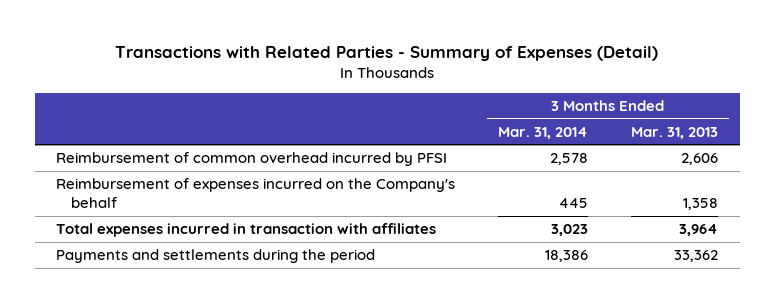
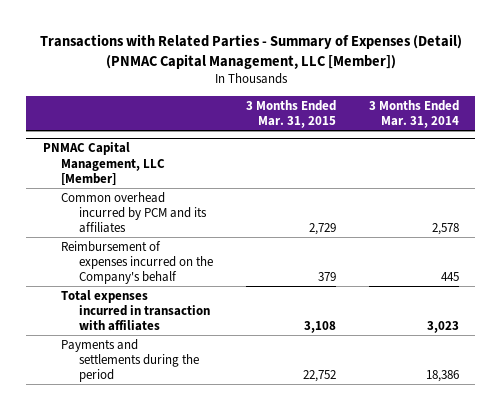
- Transactions with Related Parties - Summary of Expenses (Detail)
+ Transactions with Related Parties - Summary of Expenses (Detail) (PNMAC Capital Management, LLC [Member])
- | 3 Months Ended Mar. 31, 2014 | 3 Months Ended Mar. 31, 2013
+ | 3 Months Ended Mar. 31, 2015 | 3 Months Ended Mar. 31, 2014
- Reimbursement of common overhead incurred by PFSI | 2,578 | 2,606
+ PNMAC Capital Management, LLC [Member]
+ Common overhead incurred by PCM and its affiliates | 2,729 | 2,578

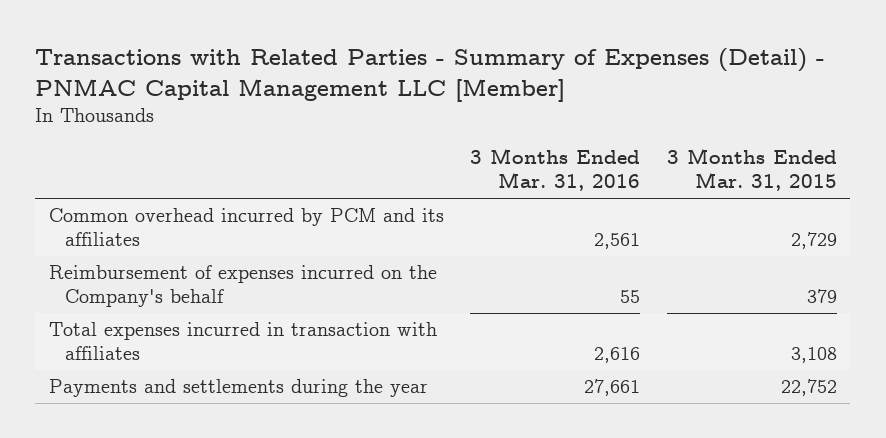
- Transactions with Related Parties - Summary of Expenses (Detail) (PNMAC Capital Management, LLC [Member])
+ Transactions with Related Parties - Summary of Expenses (Detail) - PNMAC Capital Management LLC [Member]
- | 3 Months Ended Mar. 31, 2015 | 3 Months Ended Mar. 31, 2014
+ | 3 Months Ended Mar. 31, 2016 | 3 Months Ended Mar. 31, 2015
- PNMAC Capital Management, LLC [Member]
- Payments and settlements during the period | 22,752 | 18,386
+ Payments and settlements during the year | 27,661 | 22,752

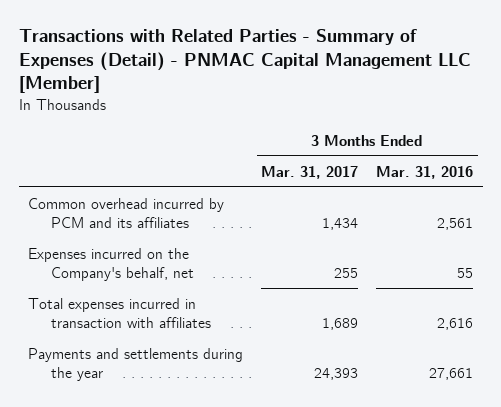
- | 3 Months Ended Mar. 31, 2016 | 3 Months Ended Mar. 31, 2015
+ | 3 Months Ended Mar. 31, 2017 | 3 Months Ended Mar. 31, 2016
- Reimbursement of expenses incurred on the Company's behalf | 55 | 379
+ Expenses incurred on the Company's behalf, net | 255 | 55

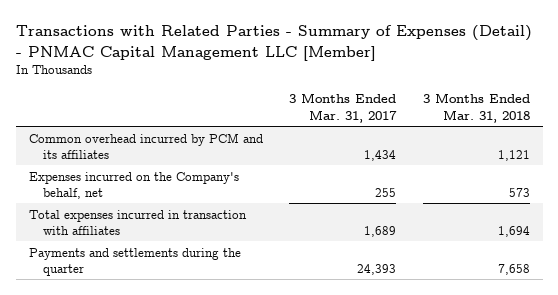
- | 3 Months Ended Mar. 31, 2017 | 3 Months Ended Mar. 31, 2016
+ | 3 Months Ended Mar. 31, 2017 | 3 Months Ended Mar. 31, 2018
- Payments and settlements during the year | 24,393 | 27,661
+ Payments and settlements during the quarter | 24,393 | 7,658

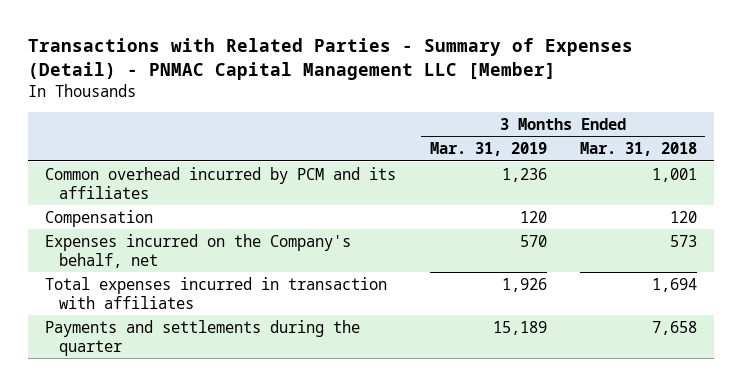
- | 3 Months Ended Mar. 31, 2017 | 3 Months Ended Mar. 31, 2018
+ | 3 Months Ended Mar. 31, 2019 | 3 Months Ended Mar. 31, 2018
- Common overhead incurred by PCM and its affiliates | 1,434 | 1,121
+ Common overhead incurred by PCM and its affiliates | 1,236 | 1,001
+ Compensation | 120 | 120

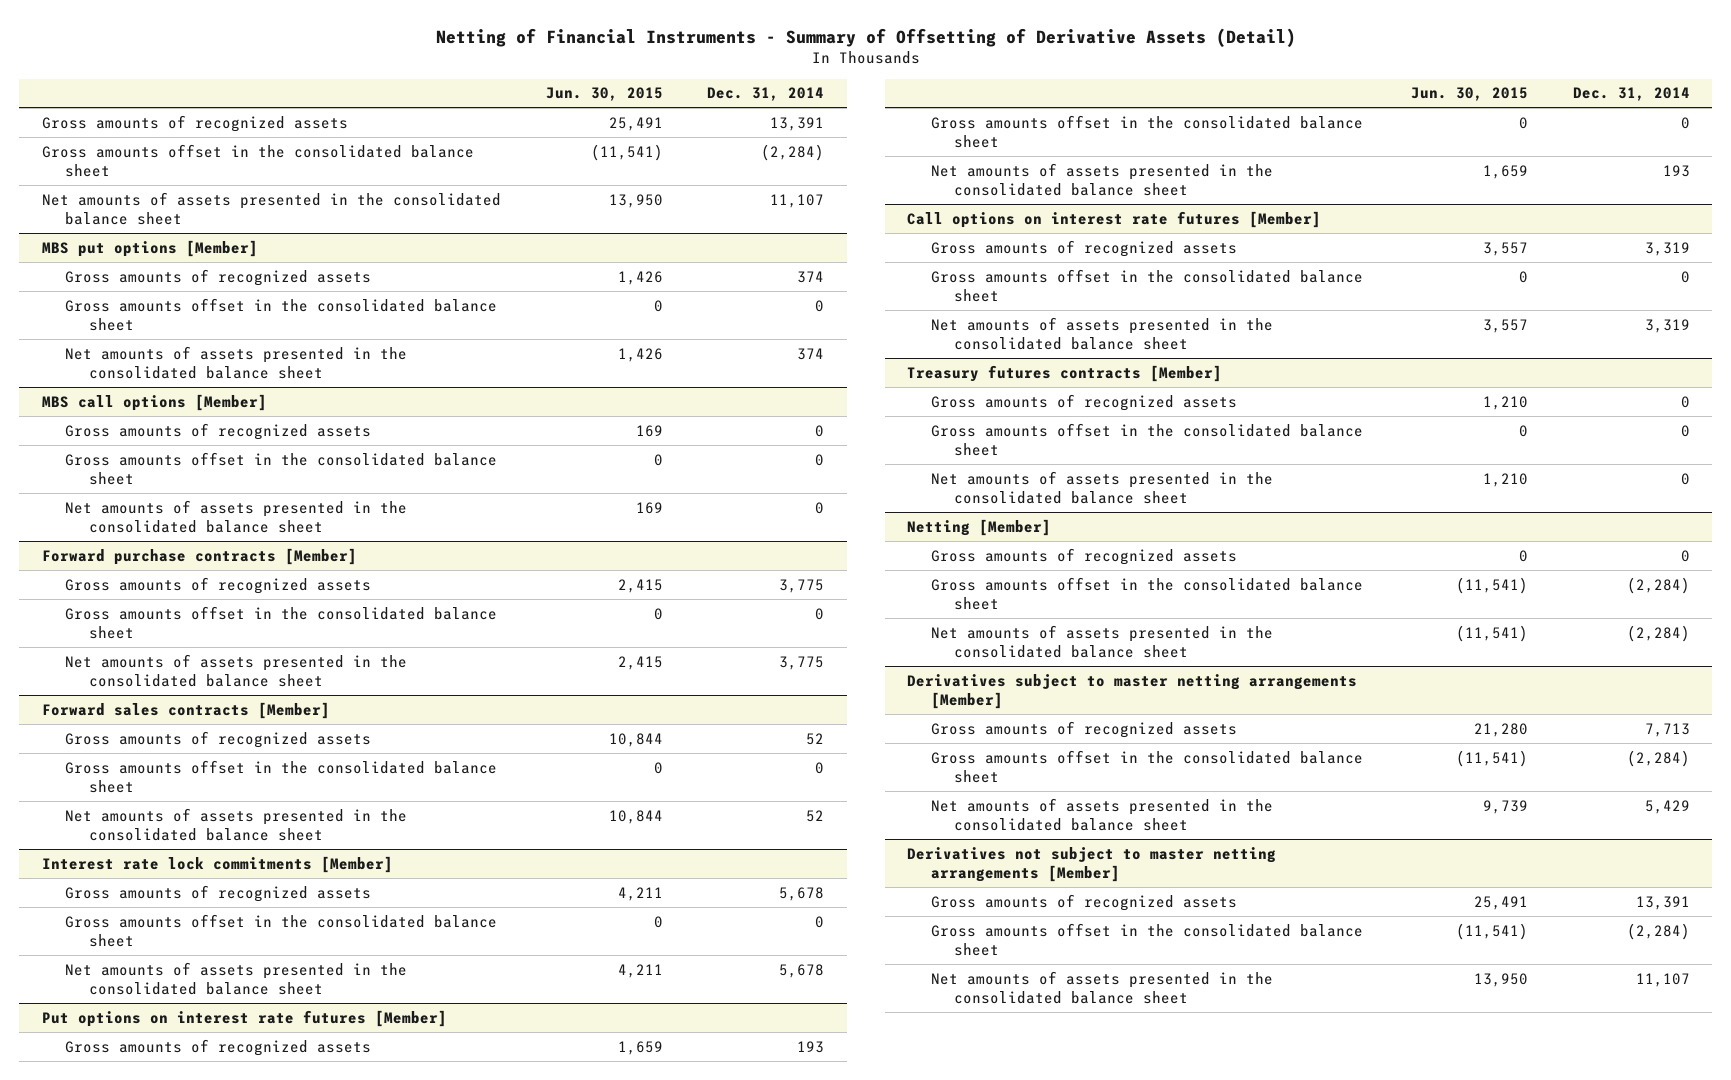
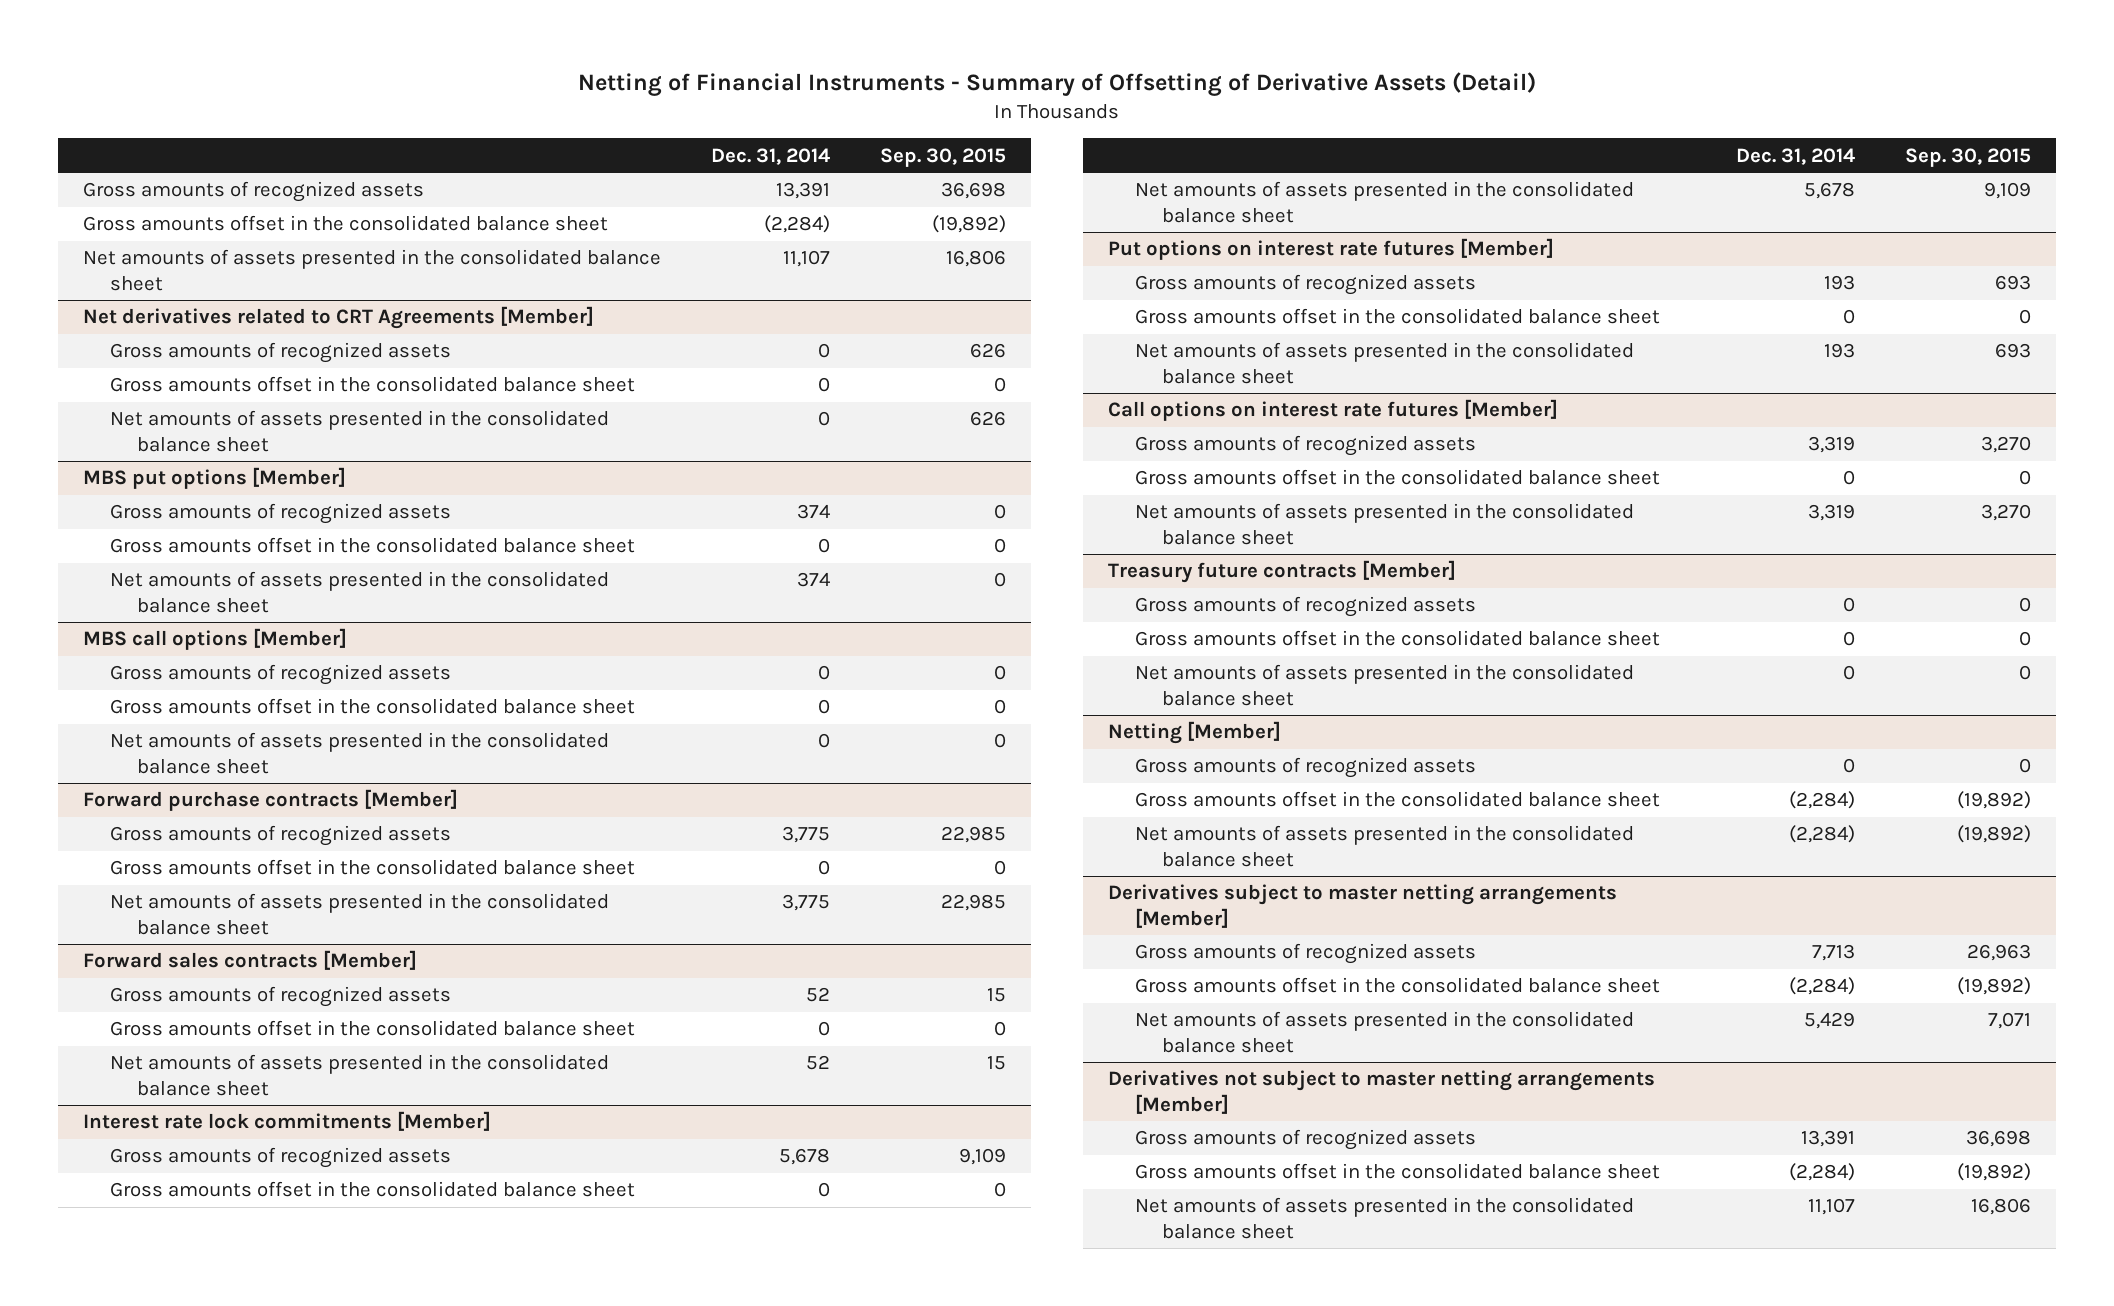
- | Jun. 30, 2015 | Dec. 31, 2014
+ | Dec. 31, 2014 | Sep. 30, 2015
+ Net derivatives related to CRT Agreements [Member]
+ Gross amounts of recognized assets | 0 | 626
+ Gross amounts offset in the consolidated balance sheet | 0 | 0
+ Net amounts of assets presented in the consolidated balance sheet | 0 | 626
- Treasury futures contracts [Member]
+ Treasury future contracts [Member]

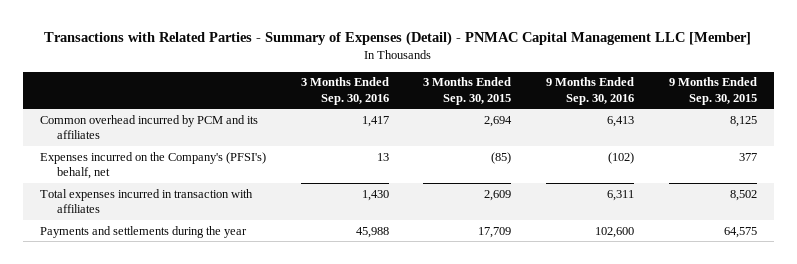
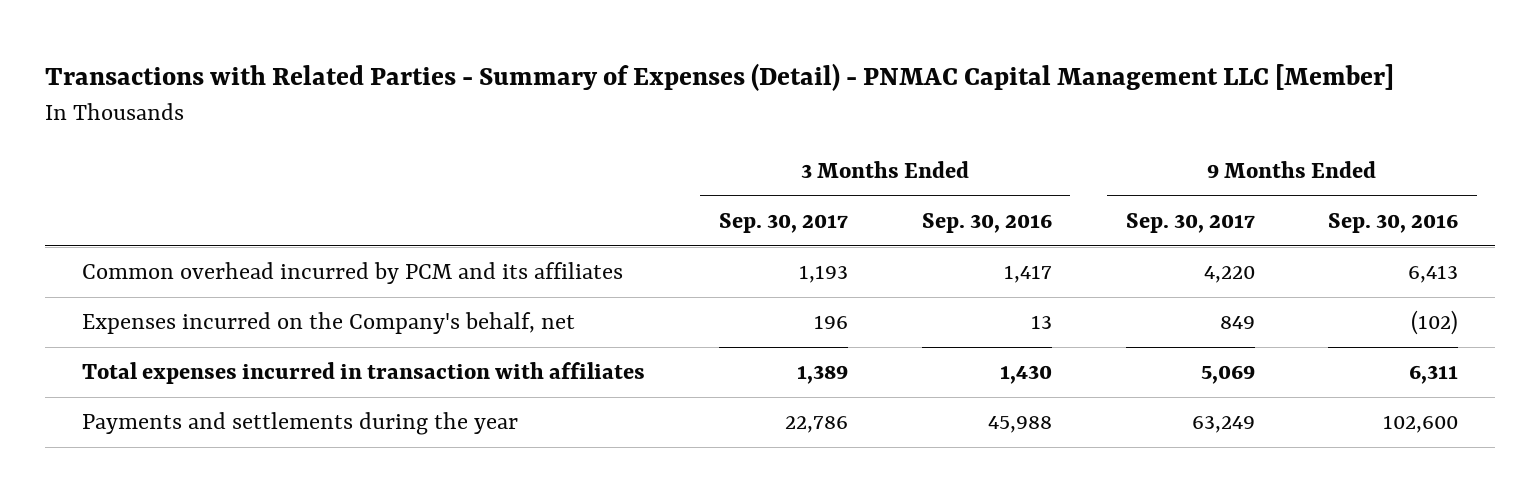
- | 3 Months Ended Sep. 30, 2016 | 3 Months Ended Sep. 30, 2015 | 9 Months Ended Sep. 30, 2016 | 9 Months Ended Sep. 30, 2015
+ | 3 Months Ended Sep. 30, 2017 | 3 Months Ended Sep. 30, 2016 | 9 Months Ended Sep. 30, 2017 | 9 Months Ended Sep. 30, 2016
- Expenses incurred on the Company's (PFSI's) behalf, net | 13 | (85) | (102) | 377
+ Expenses incurred on the Company's behalf, net | 196 | 13 | 849 | (102)

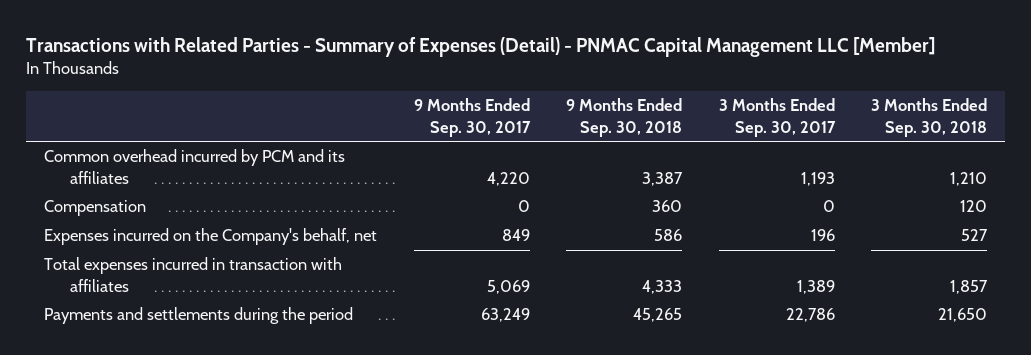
- | 3 Months Ended Sep. 30, 2017 | 3 Months Ended Sep. 30, 2016 | 9 Months Ended Sep. 30, 2017 | 9 Months Ended Sep. 30, 2016
+ | 9 Months Ended Sep. 30, 2017 | 9 Months Ended Sep. 30, 2018 | 3 Months Ended Sep. 30, 2017 | 3 Months Ended Sep. 30, 2018
+ Compensation | 0 | 360 | 0 | 120
- Payments and settlements during the year | 22,786 | 45,988 | 63,249 | 102,600
+ Payments and settlements during the period | 63,249 | 45,265 | 22,786 | 21,650

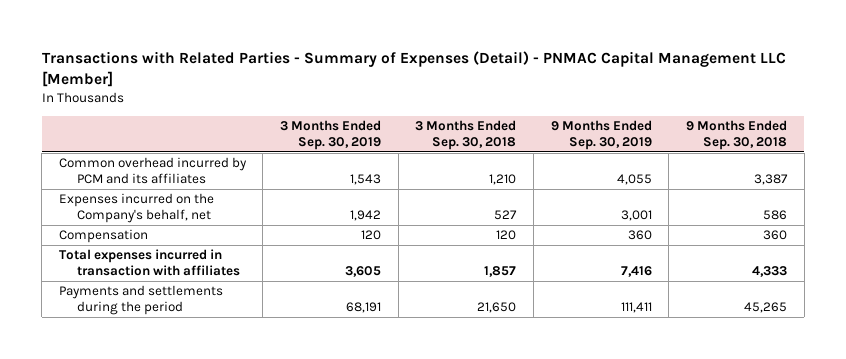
- | 9 Months Ended Sep. 30, 2017 | 9 Months Ended Sep. 30, 2018 | 3 Months Ended Sep. 30, 2017 | 3 Months Ended Sep. 30, 2018
+ | 3 Months Ended Sep. 30, 2019 | 3 Months Ended Sep. 30, 2018 | 9 Months Ended Sep. 30, 2019 | 9 Months Ended Sep. 30, 2018
moved down: Compensation | 120 | 120 | 360 | 360

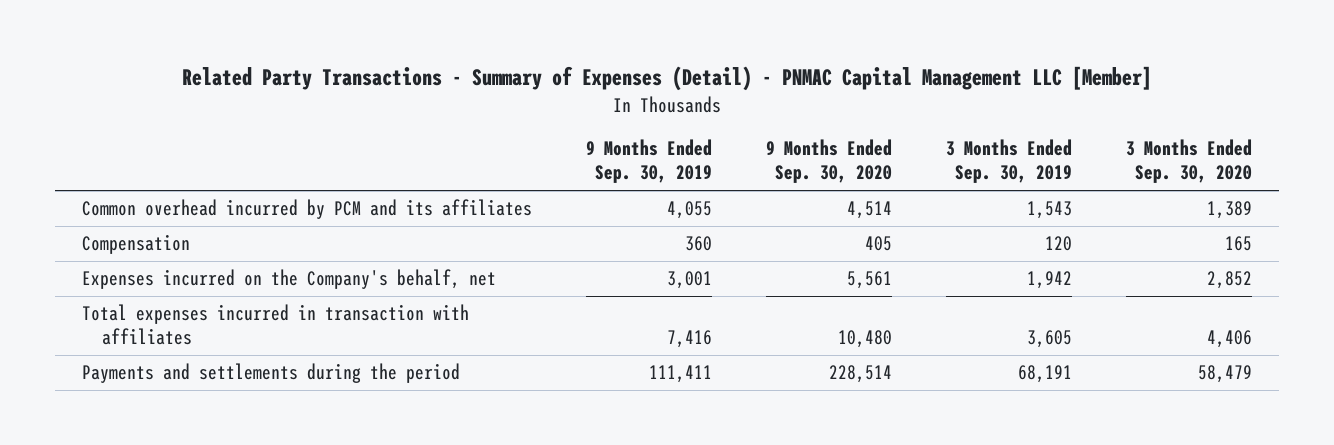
- Transactions with Related Parties - Summary of Expenses (Detail) - PNMAC Capital Management LLC [Member]
+ Related Party Transactions - Summary of Expenses (Detail) - PNMAC Capital Management LLC [Member]
- | 3 Months Ended Sep. 30, 2019 | 3 Months Ended Sep. 30, 2018 | 9 Months Ended Sep. 30, 2019 | 9 Months Ended Sep. 30, 2018
+ | 9 Months Ended Sep. 30, 2019 | 9 Months Ended Sep. 30, 2020 | 3 Months Ended Sep. 30, 2019 | 3 Months Ended Sep. 30, 2020
moved down: Expenses incurred on the Company's behalf, net | 3,001 | 5,561 | 1,942 | 2,852

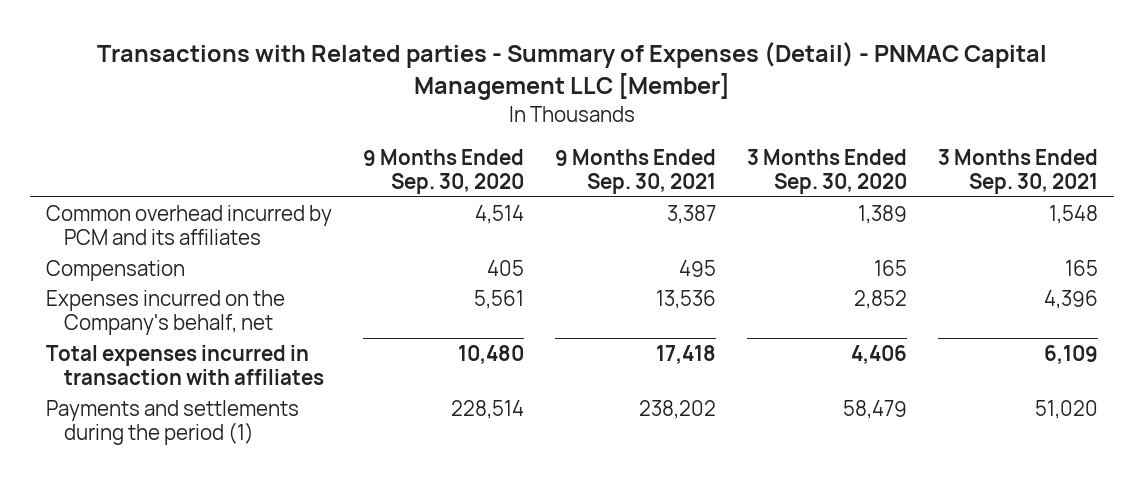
- Related Party Transactions - Summary of Expenses (Detail) - PNMAC Capital Management LLC [Member]
+ Transactions with Related parties - Summary of Expenses (Detail) - PNMAC Capital Management LLC [Member]
- | 9 Months Ended Sep. 30, 2019 | 9 Months Ended Sep. 30, 2020 | 3 Months Ended Sep. 30, 2019 | 3 Months Ended Sep. 30, 2020
+ | 9 Months Ended Sep. 30, 2020 | 9 Months Ended Sep. 30, 2021 | 3 Months Ended Sep. 30, 2020 | 3 Months Ended Sep. 30, 2021
- Payments and settlements during the period | 111,411 | 228,514 | 68,191 | 58,479
+ Payments and settlements during the period (1) | 228,514 | 238,202 | 58,479 | 51,020

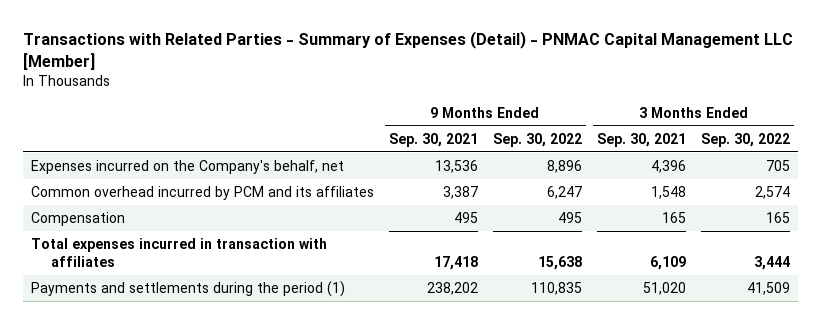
- Transactions with Related parties - Summary of Expenses (Detail) - PNMAC Capital Management LLC [Member]
+ Transactions with Related Parties - Summary of Expenses (Detail) - PNMAC Capital Management LLC [Member]
- | 9 Months Ended Sep. 30, 2020 | 9 Months Ended Sep. 30, 2021 | 3 Months Ended Sep. 30, 2020 | 3 Months Ended Sep. 30, 2021
+ | 9 Months Ended Sep. 30, 2021 | 9 Months Ended Sep. 30, 2022 | 3 Months Ended Sep. 30, 2021 | 3 Months Ended Sep. 30, 2022
moved up: Expenses incurred on the Company's behalf, net | 13,536 | 8,896 | 4,396 | 705

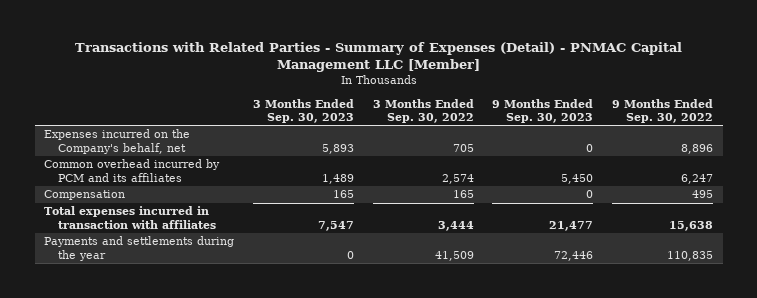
- | 9 Months Ended Sep. 30, 2021 | 9 Months Ended Sep. 30, 2022 | 3 Months Ended Sep. 30, 2021 | 3 Months Ended Sep. 30, 2022
+ | 3 Months Ended Sep. 30, 2023 | 3 Months Ended Sep. 30, 2022 | 9 Months Ended Sep. 30, 2023 | 9 Months Ended Sep. 30, 2022
- Payments and settlements during the period (1) | 238,202 | 110,835 | 51,020 | 41,509
+ Payments and settlements during the year | 0 | 41,509 | 72,446 | 110,835

